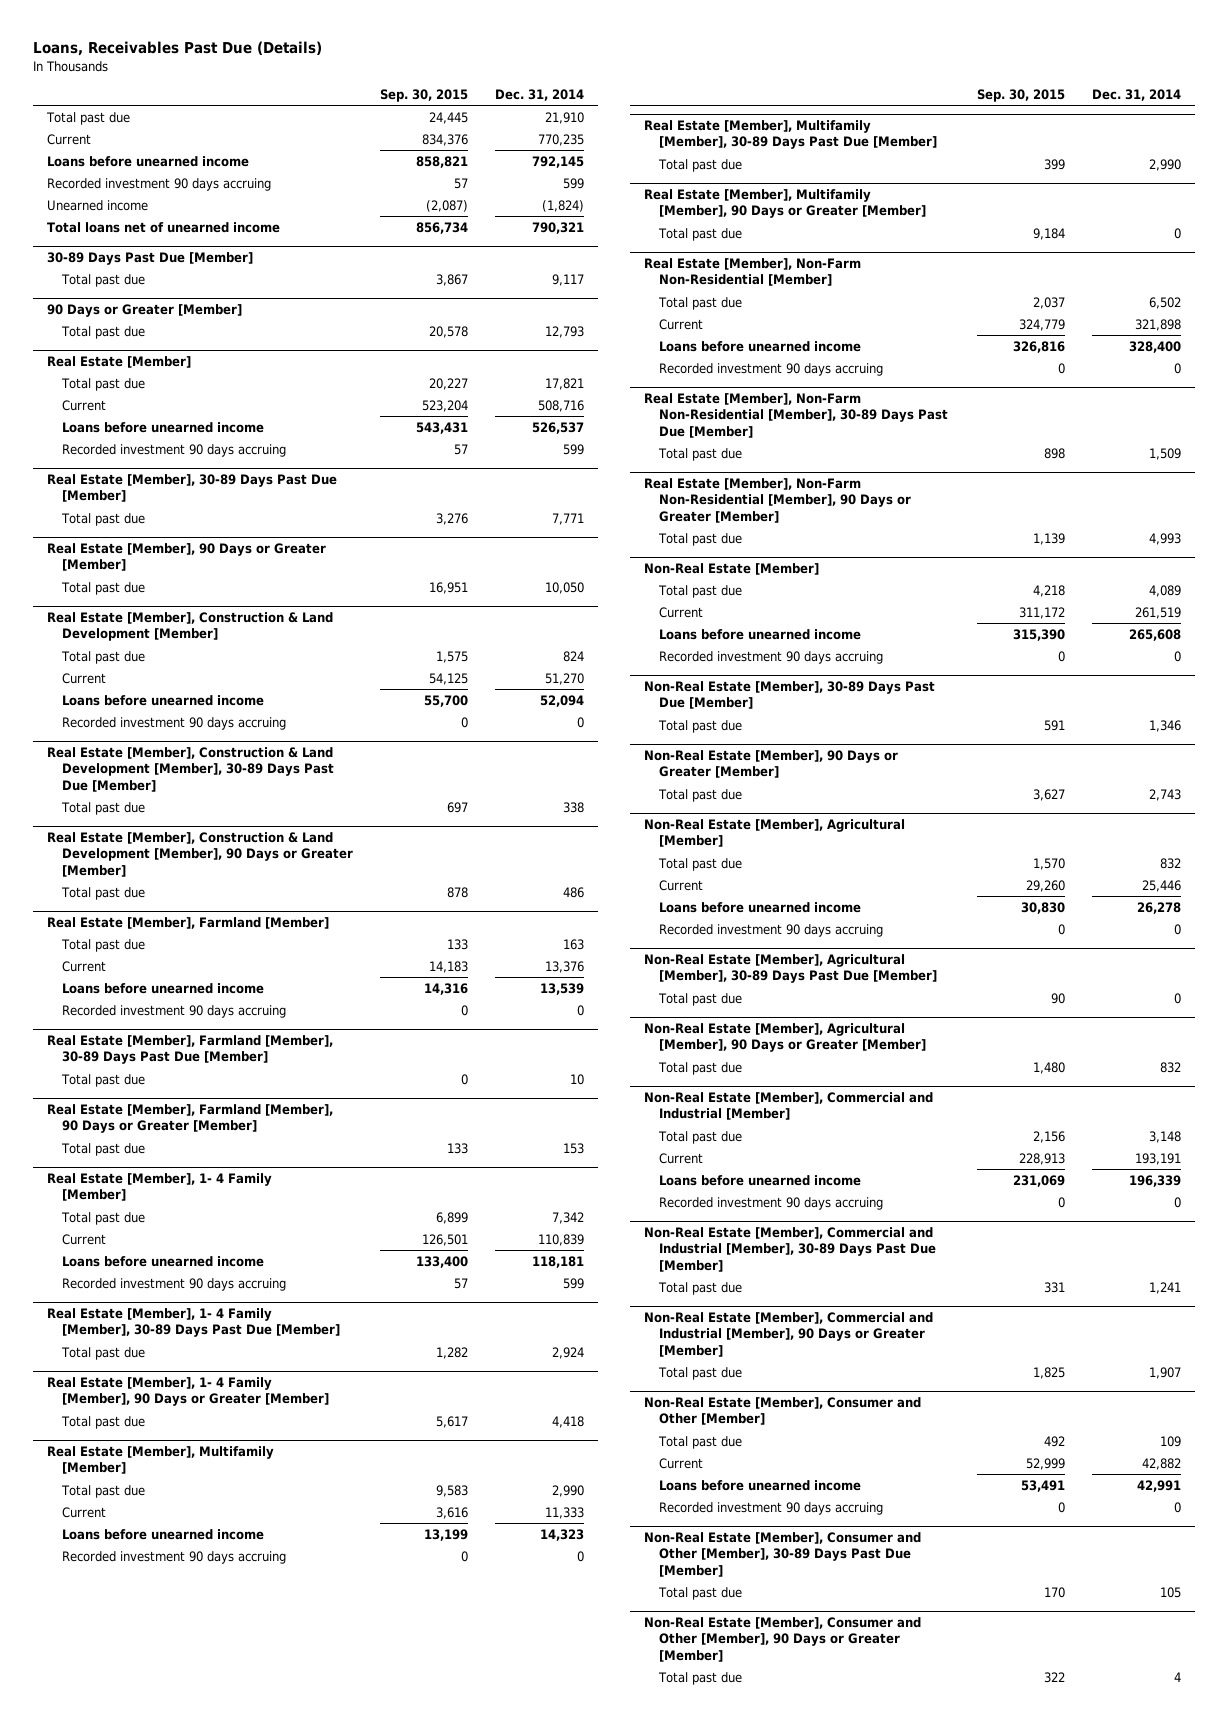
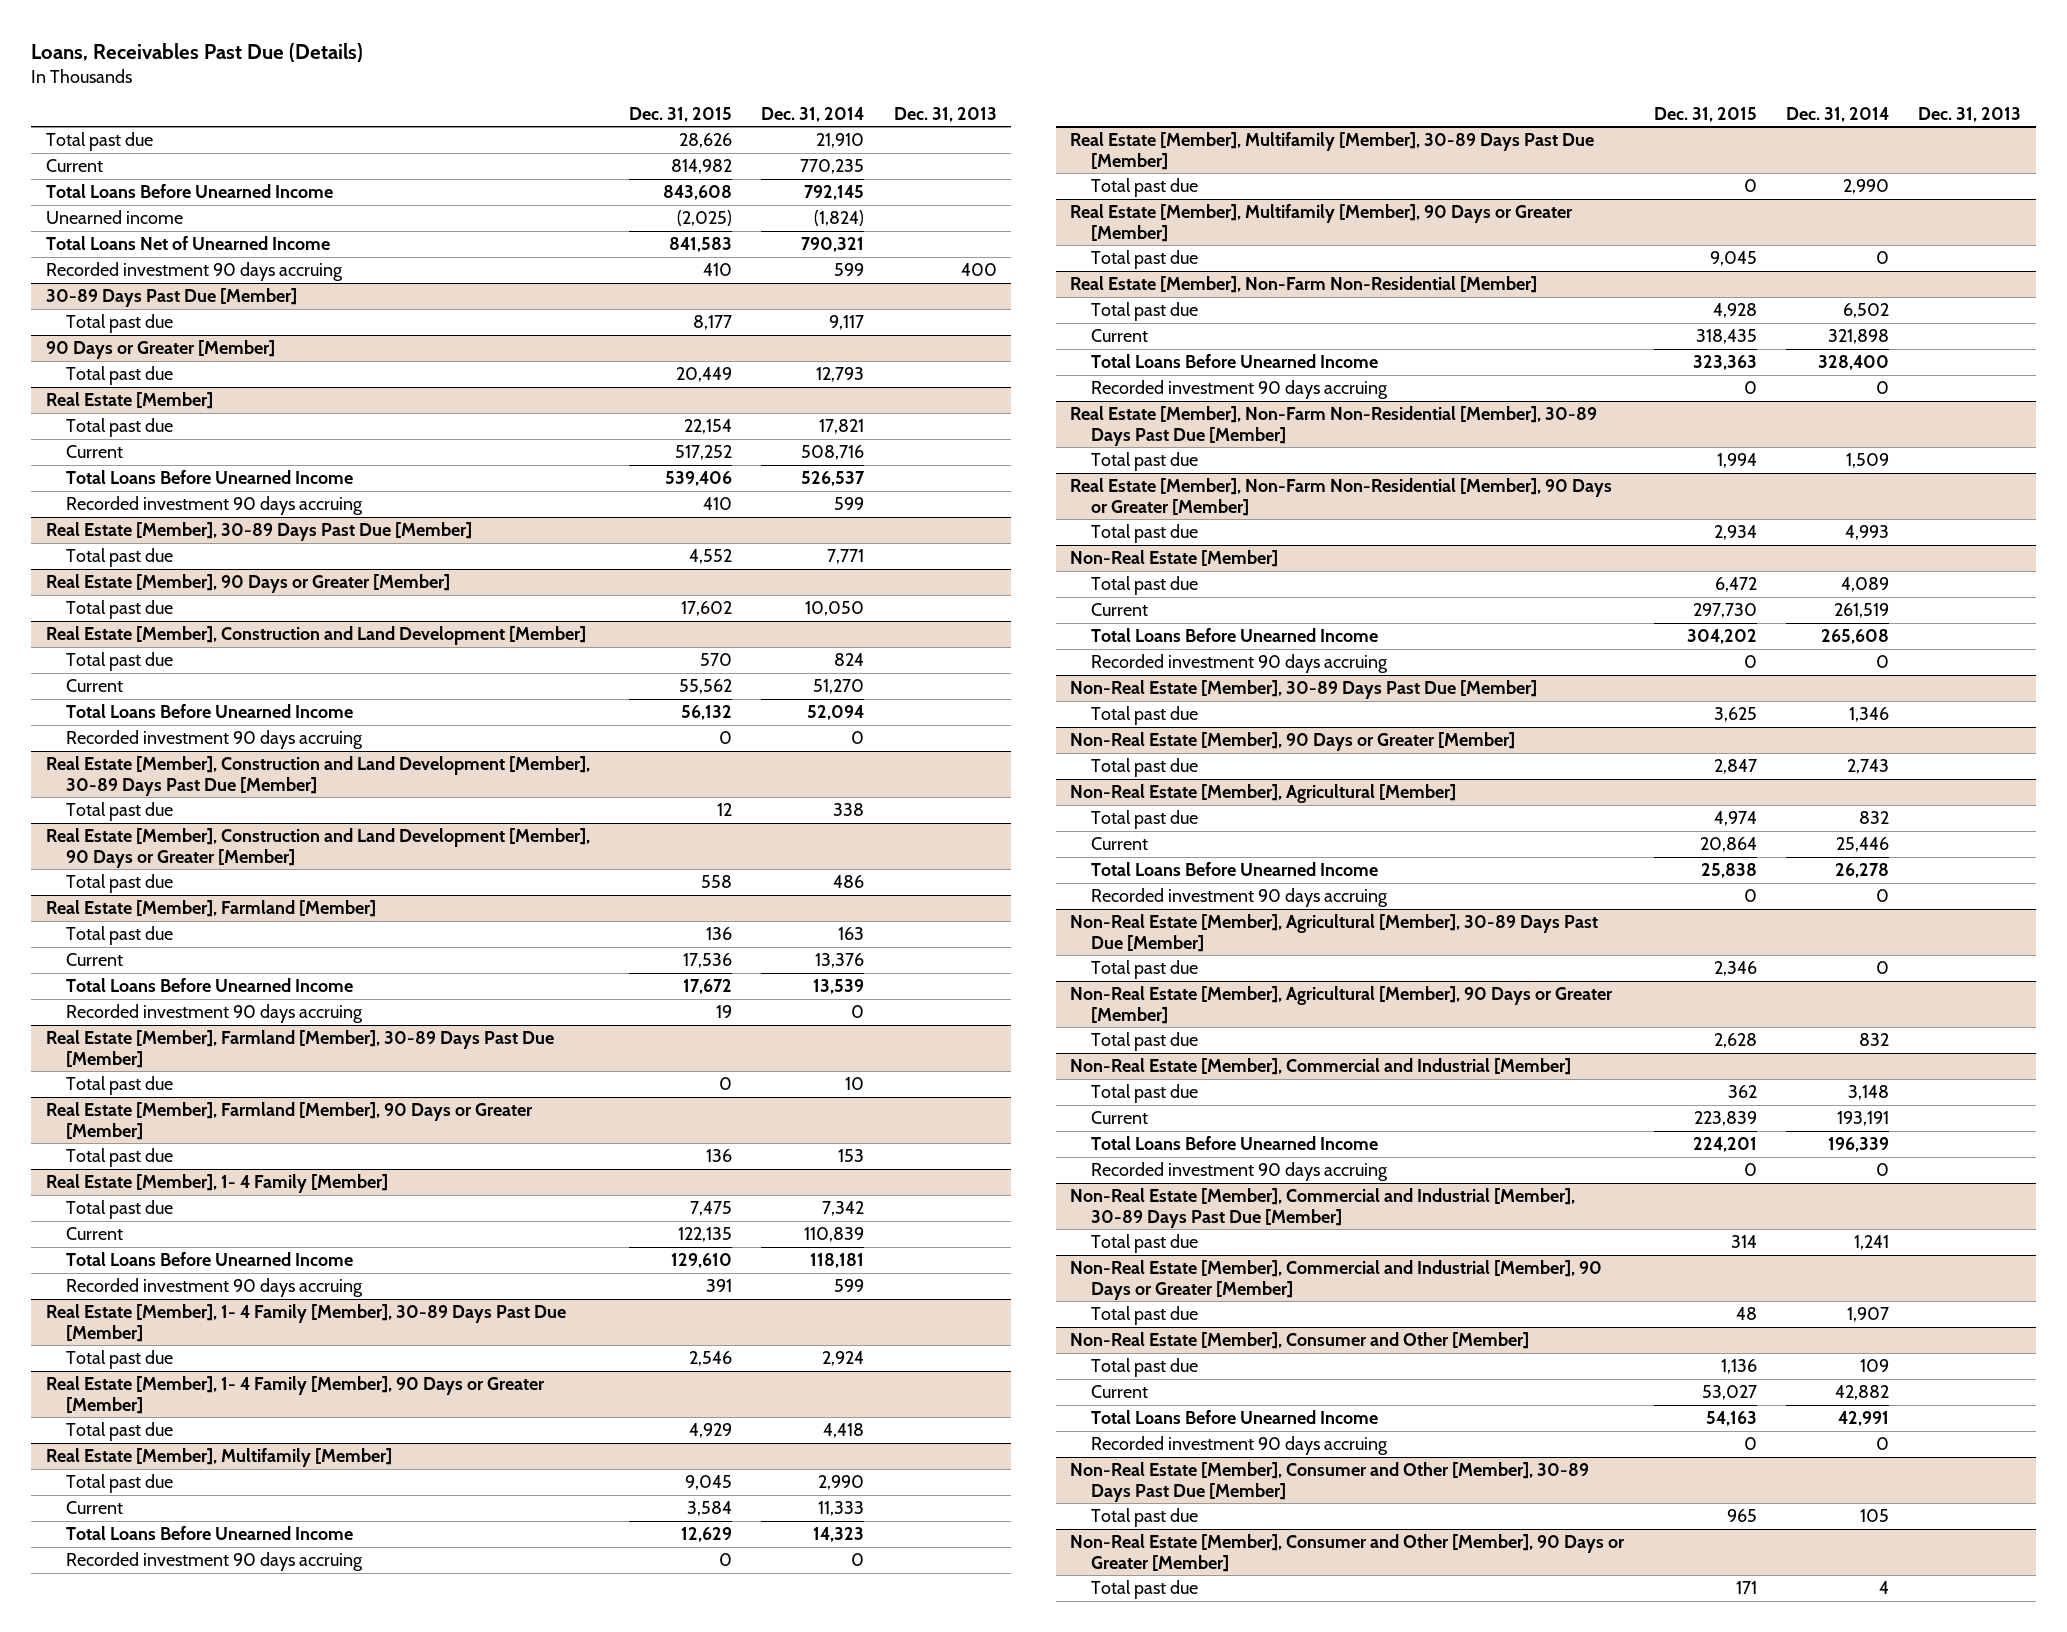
- | Sep. 30, 2015 | Dec. 31, 2014
+ | Dec. 31, 2015 | Dec. 31, 2014 | Dec. 31, 2013
- Loans before unearned income | 858,821 | 792,145
+ Total Loans Before Unearned Income | 843,608 | 792,145 |
- Total loans net of unearned income | 856,734 | 790,321
+ Total Loans Net of Unearned Income | 841,583 | 790,321 |
moved down: Recorded investment 90 days accruing | 410 | 599 | 400
@ Real Estate [Member]
- Loans before unearned income | 543,431 | 526,537
+ Total Loans Before Unearned Income | 539,406 | 526,537 |
- Real Estate [Member], Construction & Land Development [Member]
+ Real Estate [Member], Construction and Land Development [Member]
- Loans before unearned income | 55,700 | 52,094
+ Total Loans Before Unearned Income | 56,132 | 52,094 |
- Real Estate [Member], Construction & Land Development [Member], 30-89 Days Past Due [Member]
+ Real Estate [Member], Construction and Land Development [Member], 30-89 Days Past Due [Member]
- Real Estate [Member], Construction & Land Development [Member], 90 Days or Greater [Member]
+ Real Estate [Member], Construction and Land Development [Member], 90 Days or Greater [Member]
@ Real Estate [Member], Farmland [Member]
- Loans before unearned income | 14,316 | 13,539
+ Total Loans Before Unearned Income | 17,672 | 13,539 |
@ Real Estate [Member], 1- 4 Family [Member]
- Loans before unearned income | 133,400 | 118,181
+ Total Loans Before Unearned Income | 129,610 | 118,181 |
@ Real Estate [Member], Multifamily [Member]
- Loans before unearned income | 13,199 | 14,323
+ Total Loans Before Unearned Income | 12,629 | 14,323 |
@ Real Estate [Member], Non-Farm Non-Residential [Member]
- Loans before unearned income | 326,816 | 328,400
+ Total Loans Before Unearned Income | 323,363 | 328,400 |
@ Non-Real Estate [Member]
- Loans before unearned income | 315,390 | 265,608
+ Total Loans Before Unearned Income | 304,202 | 265,608 |
@ Non-Real Estate [Member], Agricultural [Member]
- Loans before unearned income | 30,830 | 26,278
+ Total Loans Before Unearned Income | 25,838 | 26,278 |
@ Non-Real Estate [Member], Commercial and Industrial [Member]
- Loans before unearned income | 231,069 | 196,339
+ Total Loans Before Unearned Income | 224,201 | 196,339 |
@ Non-Real Estate [Member], Consumer and Other [Member]
- Loans before unearned income | 53,491 | 42,991
+ Total Loans Before Unearned Income | 54,163 | 42,991 |

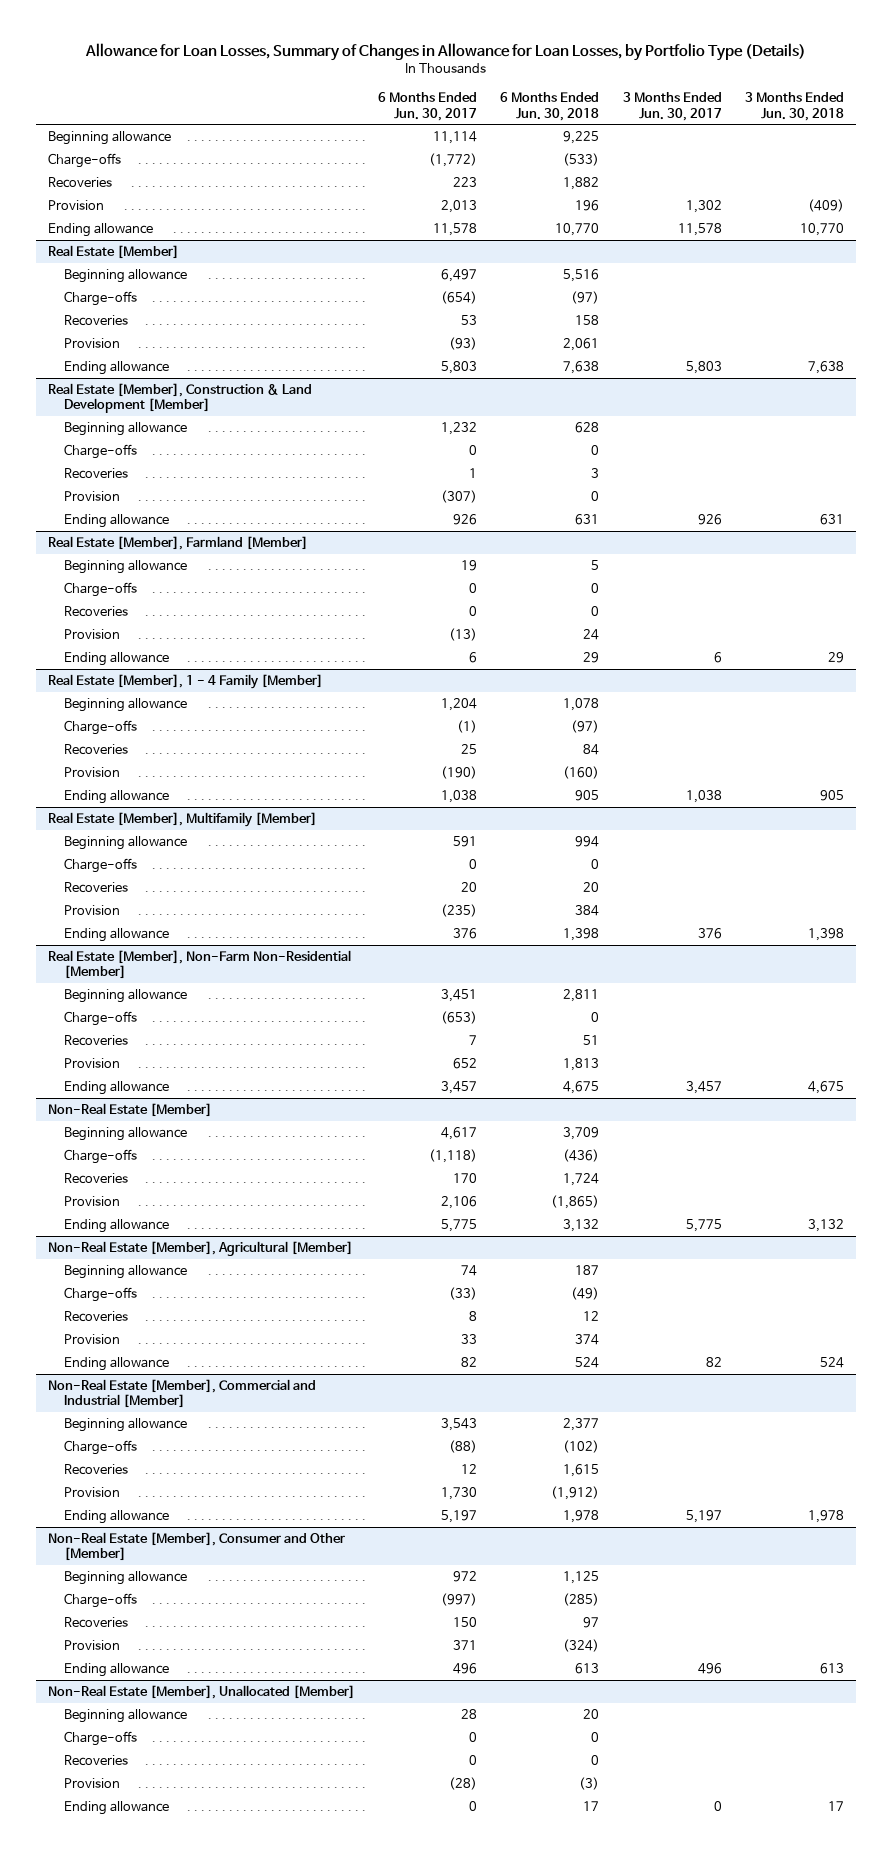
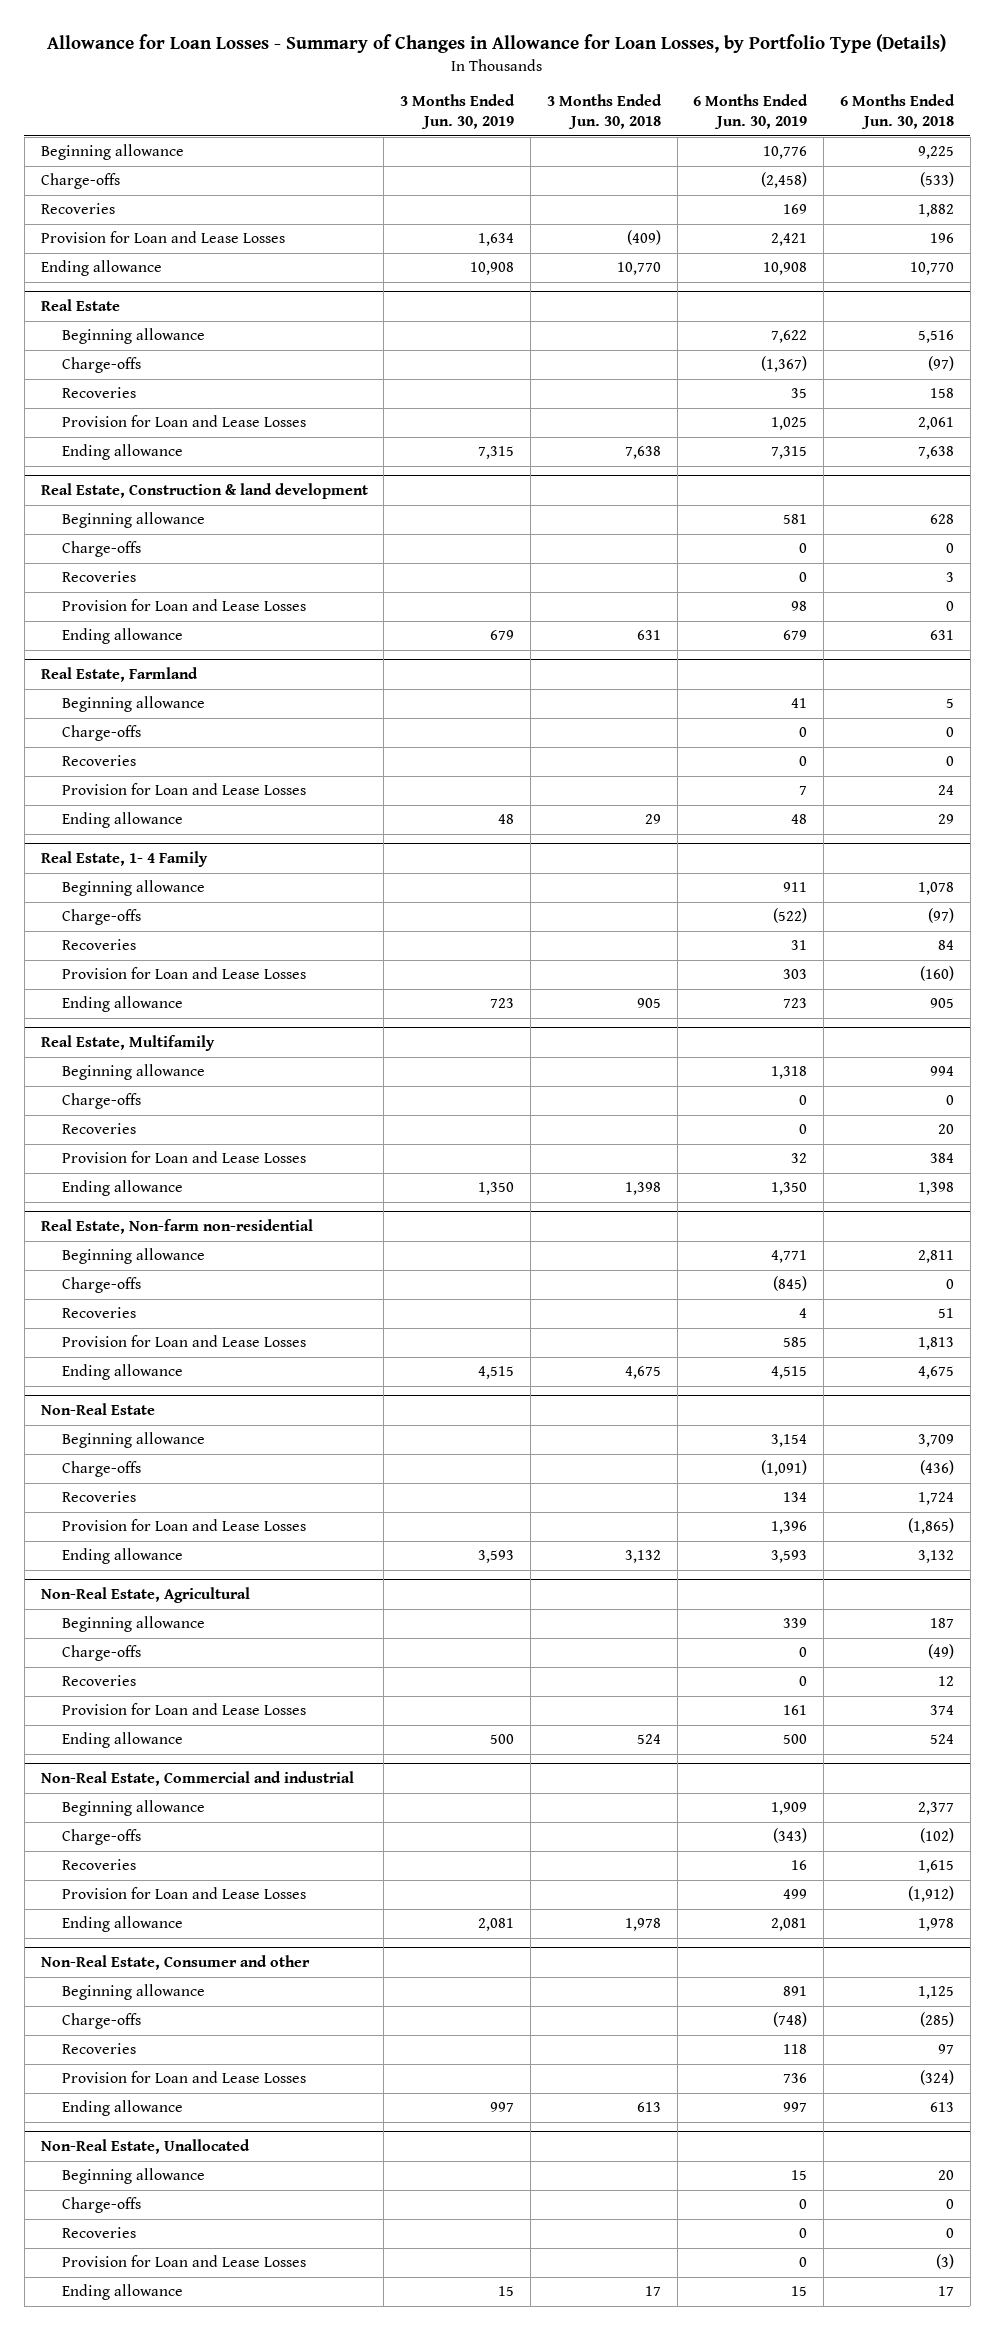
- Allowance for Loan Losses, Summary of Changes in Allowance for Loan Losses, by Portfolio Type (Details)
+ Allowance for Loan Losses - Summary of Changes in Allowance for Loan Losses, by Portfolio Type (Details)
- | 6 Months Ended Jun. 30, 2017 | 6 Months Ended Jun. 30, 2018 | 3 Months Ended Jun. 30, 2017 | 3 Months Ended Jun. 30, 2018
+ | 3 Months Ended Jun. 30, 2019 | 3 Months Ended Jun. 30, 2018 | 6 Months Ended Jun. 30, 2019 | 6 Months Ended Jun. 30, 2018
- Provision | 2,013 | 196 | 1,302 | (409)
+ Provision for Loan and Lease Losses | 1,634 | (409) | 2,421 | 196
- Real Estate [Member]
+ Real Estate
- Provision | (93) | 2,061 | |
+ Provision for Loan and Lease Losses | | | 1,025 | 2,061
- Real Estate [Member], Construction & Land Development [Member]
+ Real Estate, Construction & land development
- Provision | (307) | 0 | |
+ Provision for Loan and Lease Losses | | | 98 | 0
- Real Estate [Member], Farmland [Member]
+ Real Estate, Farmland
- Provision | (13) | 24 | |
+ Provision for Loan and Lease Losses | | | 7 | 24
- Real Estate [Member], 1 - 4 Family [Member]
+ Real Estate, 1- 4 Family
- Provision | (190) | (160) | |
+ Provision for Loan and Lease Losses | | | 303 | (160)
- Real Estate [Member], Multifamily [Member]
+ Real Estate, Multifamily
- Provision | (235) | 384 | |
+ Provision for Loan and Lease Losses | | | 32 | 384
- Real Estate [Member], Non-Farm Non-Residential [Member]
+ Real Estate, Non-farm non-residential
- Provision | 652 | 1,813 | |
+ Provision for Loan and Lease Losses | | | 585 | 1,813
- Non-Real Estate [Member]
+ Non-Real Estate
- Provision | 2,106 | (1,865) | |
+ Provision for Loan and Lease Losses | | | 1,396 | (1,865)
- Non-Real Estate [Member], Agricultural [Member]
+ Non-Real Estate, Agricultural
- Provision | 33 | 374 | |
+ Provision for Loan and Lease Losses | | | 161 | 374
- Non-Real Estate [Member], Commercial and Industrial [Member]
+ Non-Real Estate, Commercial and industrial
- Provision | 1,730 | (1,912) | |
+ Provision for Loan and Lease Losses | | | 499 | (1,912)
- Non-Real Estate [Member], Consumer and Other [Member]
+ Non-Real Estate, Consumer and other
- Provision | 371 | (324) | |
+ Provision for Loan and Lease Losses | | | 736 | (324)
- Non-Real Estate [Member], Unallocated [Member]
+ Non-Real Estate, Unallocated
- Provision | (28) | (3) | |
+ Provision for Loan and Lease Losses | | | 0 | (3)

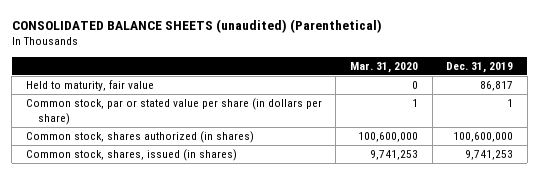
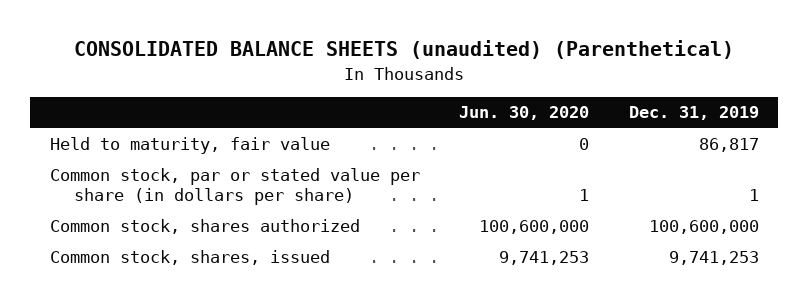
- | Mar. 31, 2020 | Dec. 31, 2019
+ | Jun. 30, 2020 | Dec. 31, 2019
- Common stock, shares authorized (in shares) | 100,600,000 | 100,600,000
- Common stock, shares, issued (in shares) | 9,741,253 | 9,741,253
+ Common stock, shares authorized | 100,600,000 | 100,600,000
+ Common stock, shares, issued | 9,741,253 | 9,741,253

